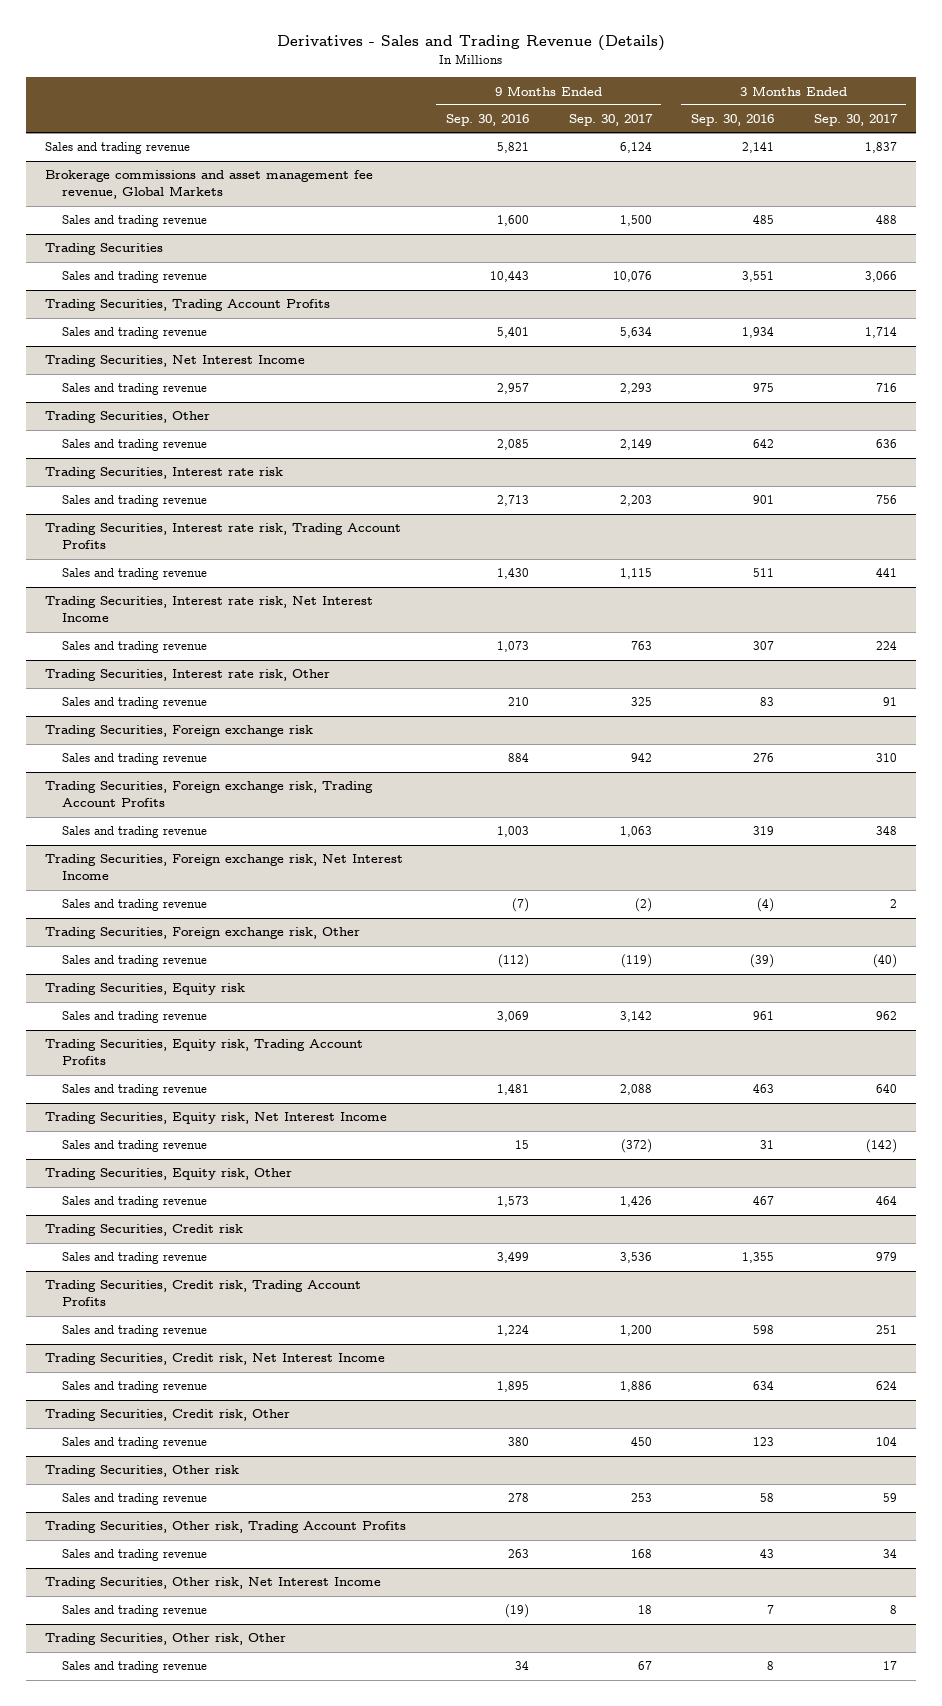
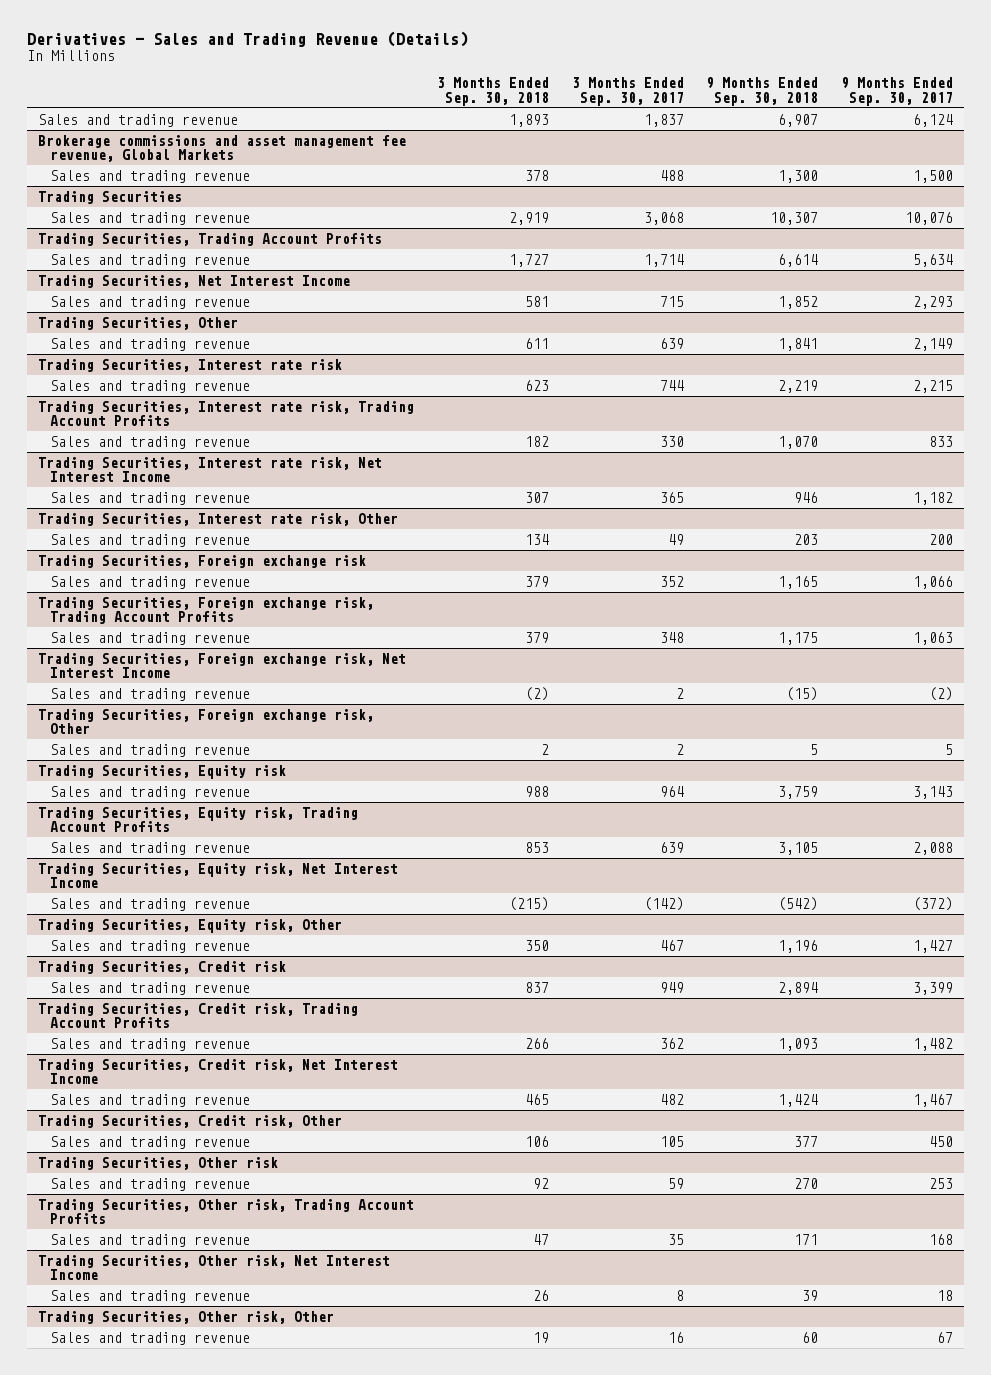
- | 9 Months Ended Sep. 30, 2016 | 9 Months Ended Sep. 30, 2017 | 3 Months Ended Sep. 30, 2016 | 3 Months Ended Sep. 30, 2017
+ | 3 Months Ended Sep. 30, 2018 | 3 Months Ended Sep. 30, 2017 | 9 Months Ended Sep. 30, 2018 | 9 Months Ended Sep. 30, 2017
@ Trading Securities
- Sales and trading revenue | 10,443 | 10,076 | 3,551 | 3,066
+ Sales and trading revenue | 2,919 | 3,068 | 10,307 | 10,076
@ Trading Securities, Net Interest Income
- Sales and trading revenue | 2,957 | 2,293 | 975 | 716
+ Sales and trading revenue | 581 | 715 | 1,852 | 2,293
@ Trading Securities, Other
- Sales and trading revenue | 2,085 | 2,149 | 642 | 636
+ Sales and trading revenue | 611 | 639 | 1,841 | 2,149
@ Trading Securities, Interest rate risk
- Sales and trading revenue | 2,713 | 2,203 | 901 | 756
+ Sales and trading revenue | 623 | 744 | 2,219 | 2,215
@ Trading Securities, Interest rate risk, Trading Account Profits
- Sales and trading revenue | 1,430 | 1,115 | 511 | 441
+ Sales and trading revenue | 182 | 330 | 1,070 | 833
@ Trading Securities, Interest rate risk, Net Interest Income
- Sales and trading revenue | 1,073 | 763 | 307 | 224
+ Sales and trading revenue | 307 | 365 | 946 | 1,182
@ Trading Securities, Interest rate risk, Other
- Sales and trading revenue | 210 | 325 | 83 | 91
+ Sales and trading revenue | 134 | 49 | 203 | 200
@ Trading Securities, Foreign exchange risk
- Sales and trading revenue | 884 | 942 | 276 | 310
+ Sales and trading revenue | 379 | 352 | 1,165 | 1,066
@ Trading Securities, Foreign exchange risk, Other
- Sales and trading revenue | (112) | (119) | (39) | (40)
+ Sales and trading revenue | 2 | 2 | 5 | 5
@ Trading Securities, Equity risk
- Sales and trading revenue | 3,069 | 3,142 | 961 | 962
+ Sales and trading revenue | 988 | 964 | 3,759 | 3,143
@ Trading Securities, Equity risk, Trading Account Profits
- Sales and trading revenue | 1,481 | 2,088 | 463 | 640
+ Sales and trading revenue | 853 | 639 | 3,105 | 2,088
@ Trading Securities, Equity risk, Other
- Sales and trading revenue | 1,573 | 1,426 | 467 | 464
+ Sales and trading revenue | 350 | 467 | 1,196 | 1,427
@ Trading Securities, Credit risk
- Sales and trading revenue | 3,499 | 3,536 | 1,355 | 979
+ Sales and trading revenue | 837 | 949 | 2,894 | 3,399
@ Trading Securities, Credit risk, Trading Account Profits
- Sales and trading revenue | 1,224 | 1,200 | 598 | 251
+ Sales and trading revenue | 266 | 362 | 1,093 | 1,482
@ Trading Securities, Credit risk, Net Interest Income
- Sales and trading revenue | 1,895 | 1,886 | 634 | 624
+ Sales and trading revenue | 465 | 482 | 1,424 | 1,467
@ Trading Securities, Credit risk, Other
- Sales and trading revenue | 380 | 450 | 123 | 104
+ Sales and trading revenue | 106 | 105 | 377 | 450
@ Trading Securities, Other risk, Trading Account Profits
- Sales and trading revenue | 263 | 168 | 43 | 34
+ Sales and trading revenue | 47 | 35 | 171 | 168
@ Trading Securities, Other risk, Other
- Sales and trading revenue | 34 | 67 | 8 | 17
+ Sales and trading revenue | 19 | 16 | 60 | 67

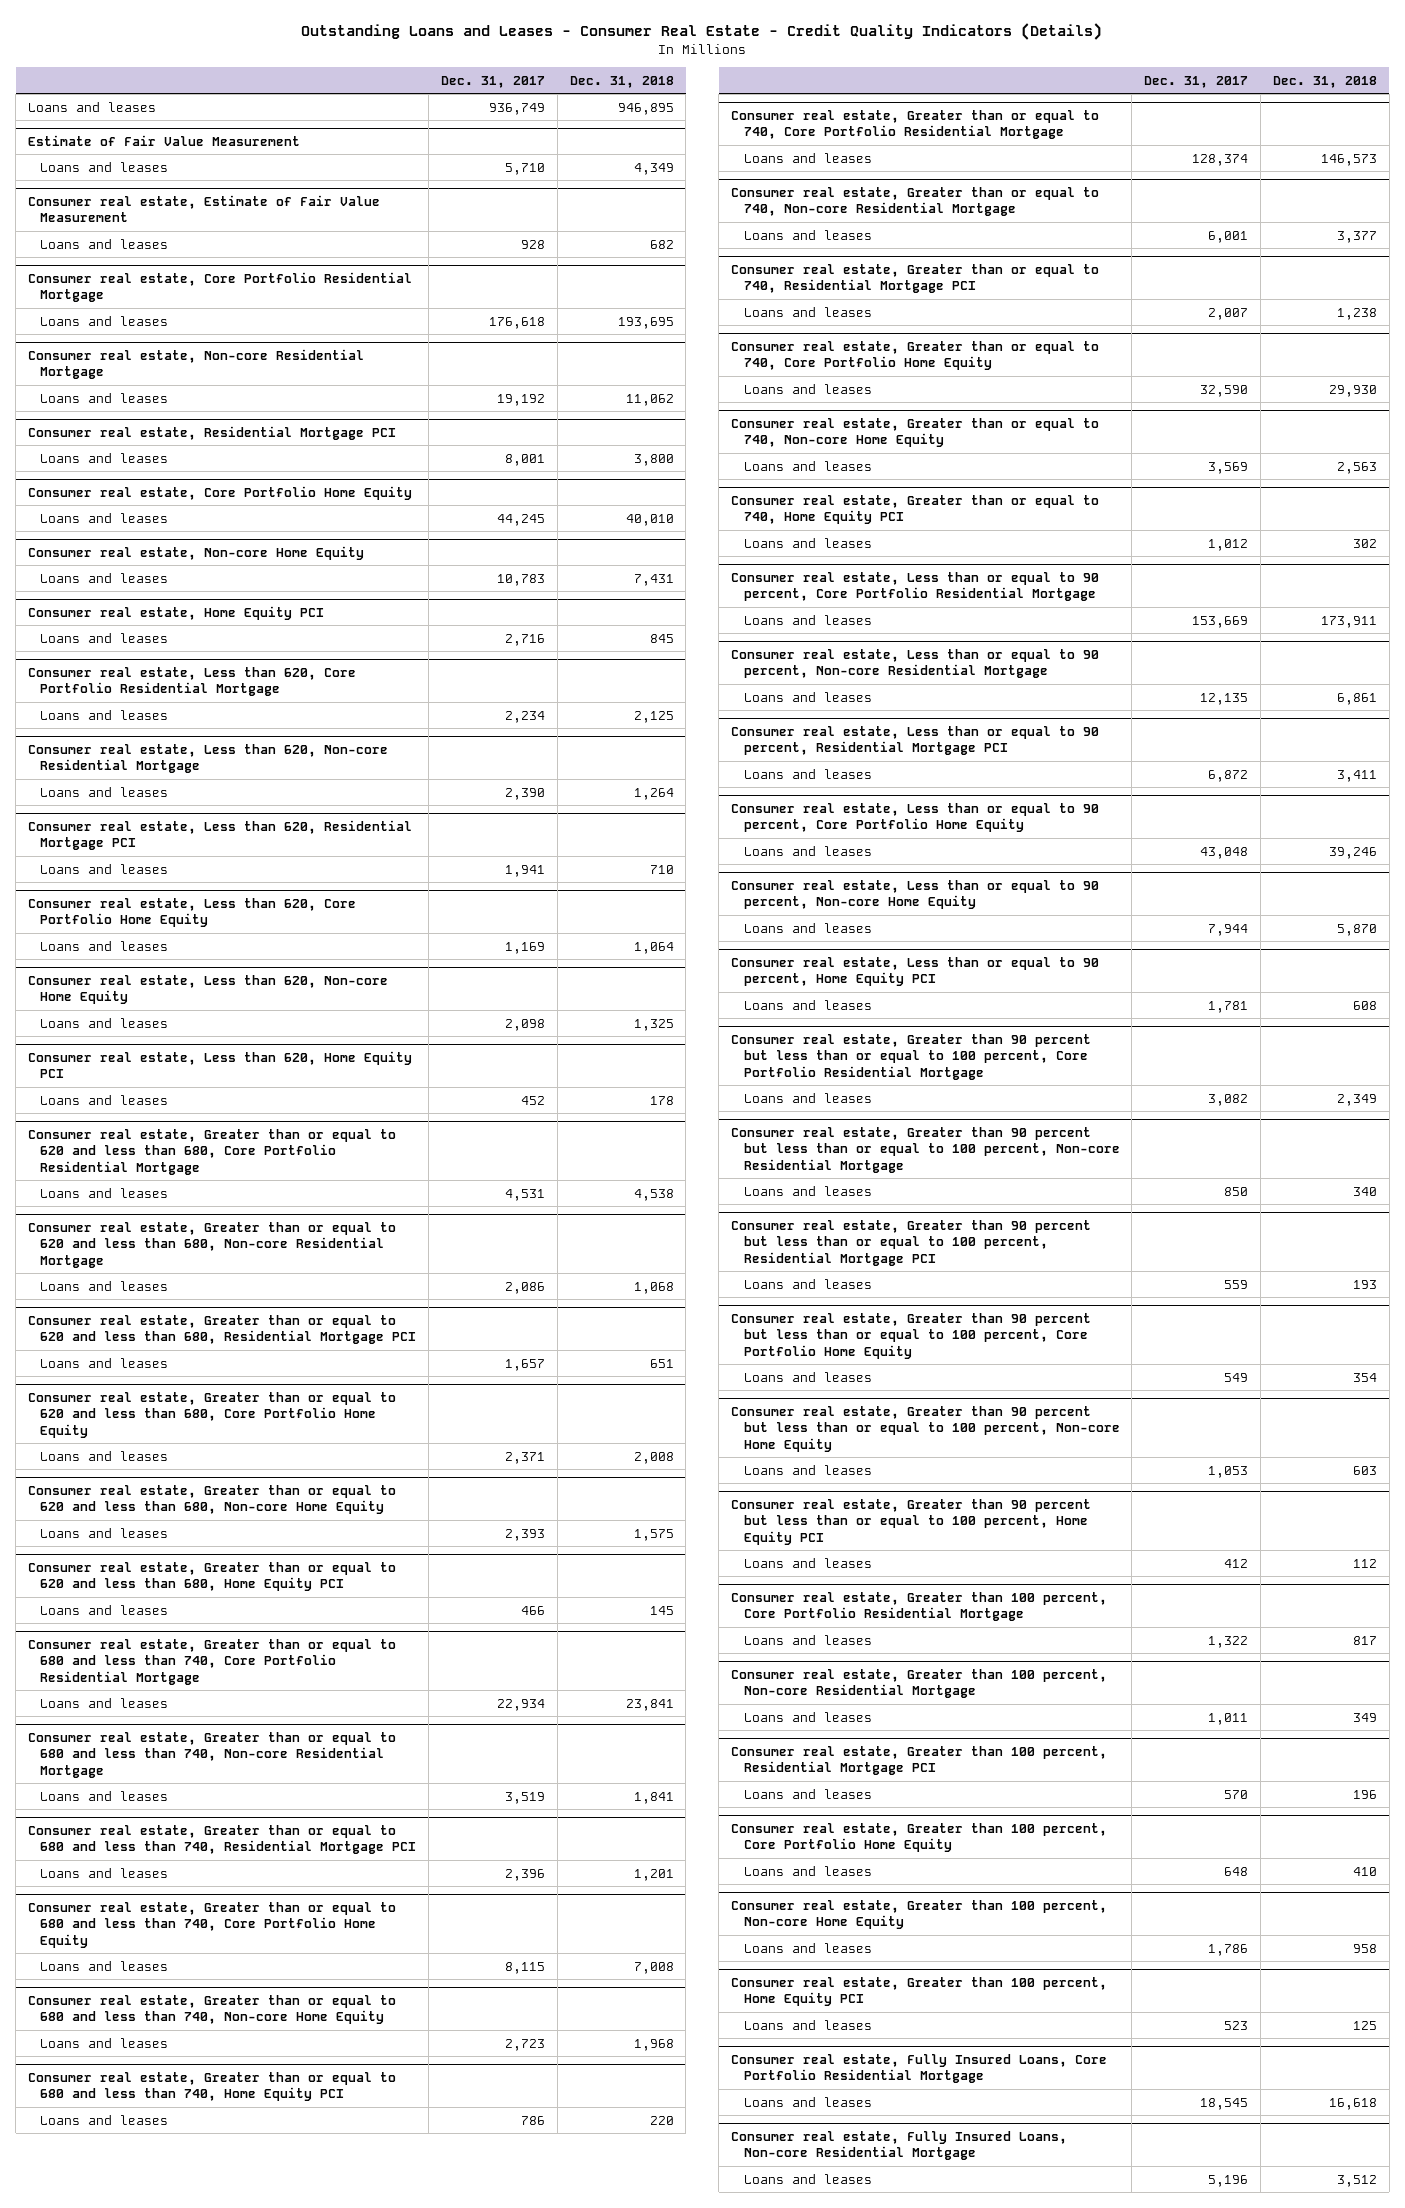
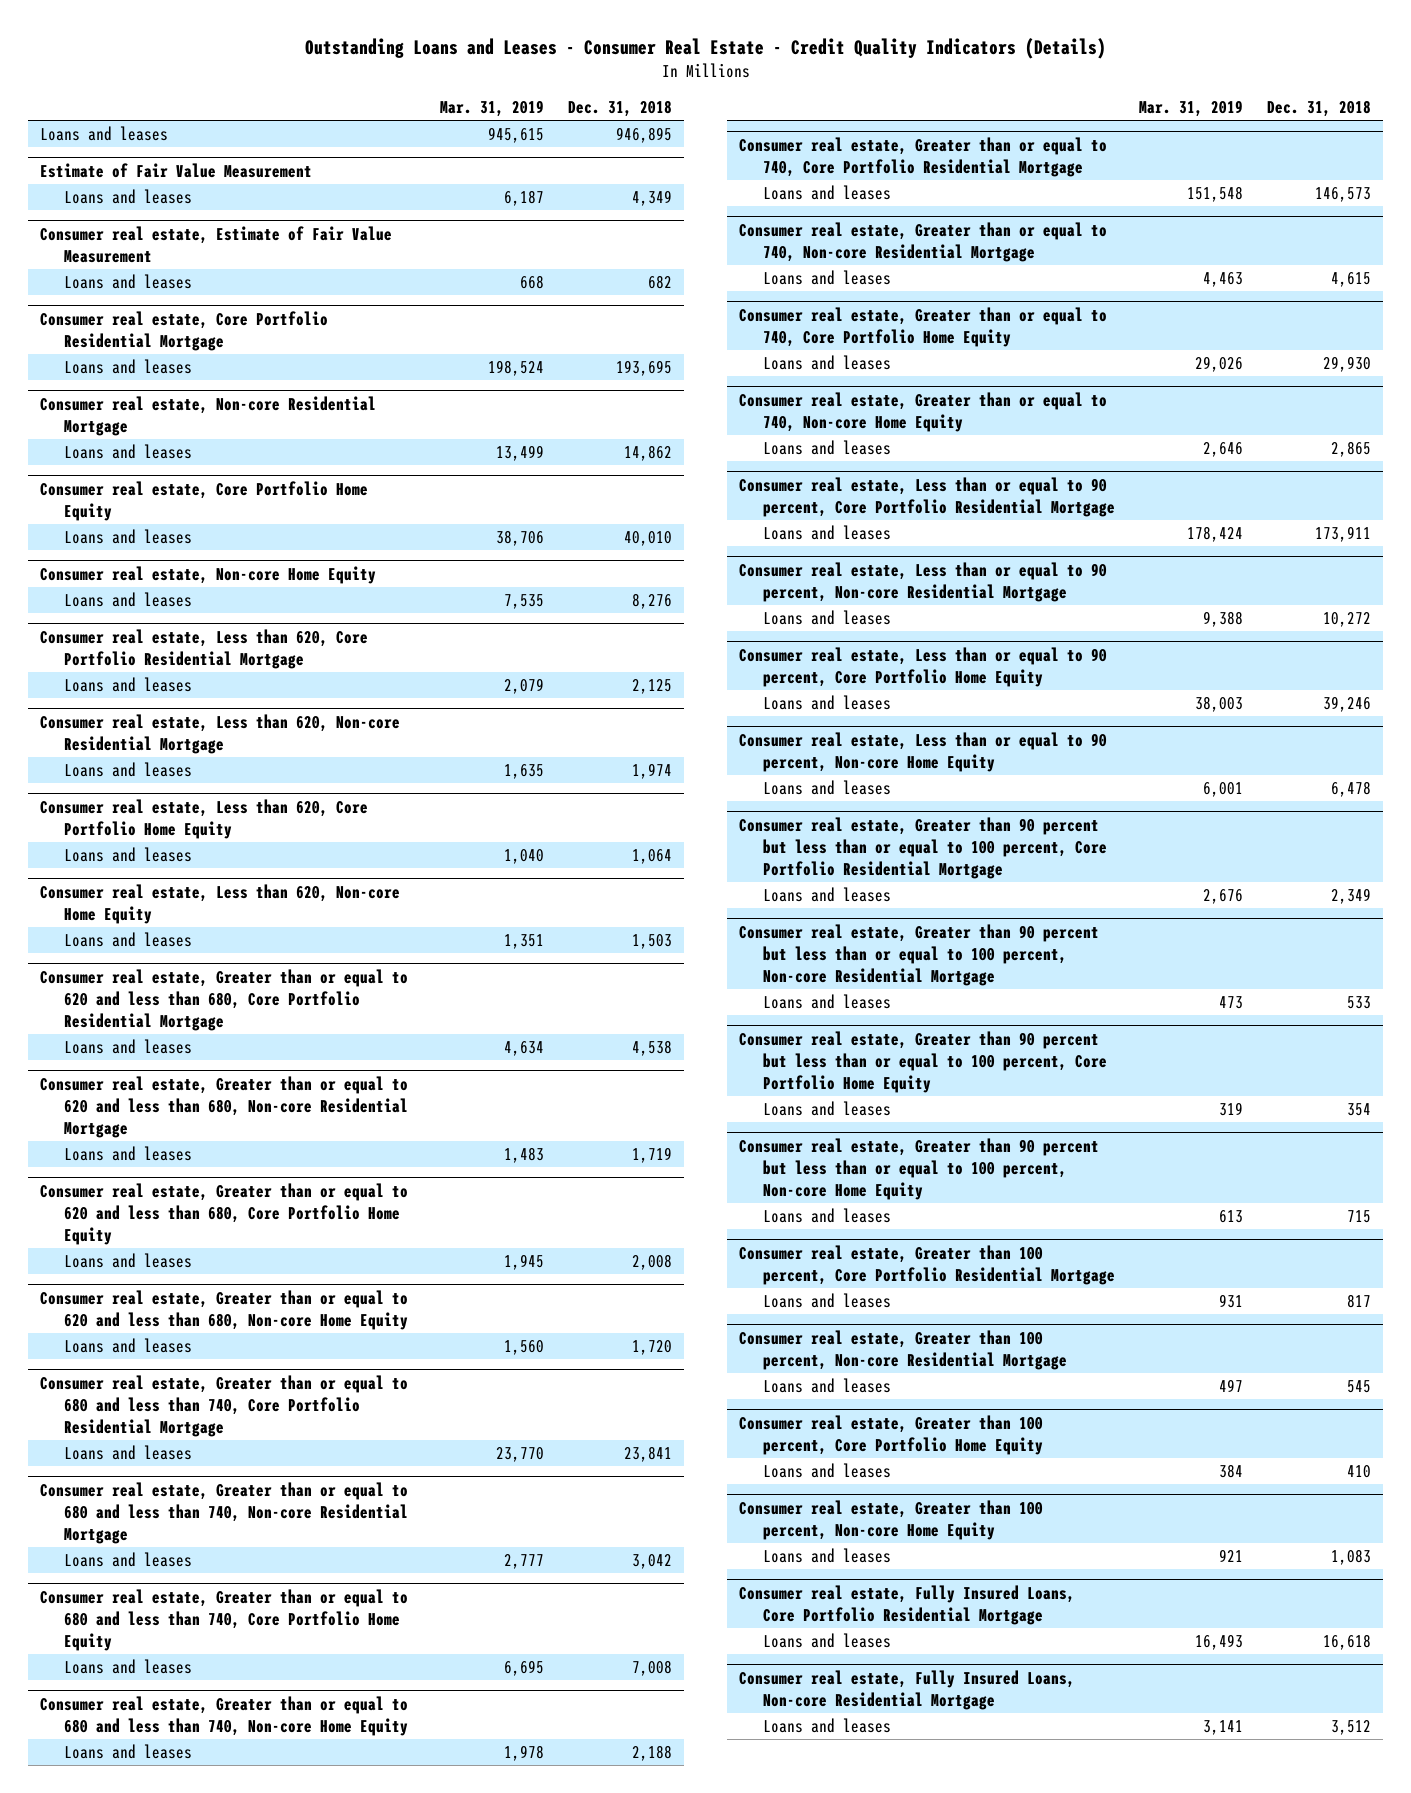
- | Dec. 31, 2017 | Dec. 31, 2018
+ | Mar. 31, 2019 | Dec. 31, 2018
@ Consumer real estate, Non-core Residential Mortgage
- Loans and leases | 19,192 | 11,062
- Consumer real estate, Residential Mortgage PCI
- Loans and leases | 8,001 | 3,800
@ Consumer real estate, Non-core Residential Mortgage
+ Loans and leases | 13,499 | 14,862
@ Consumer real estate, Non-core Home Equity
- Loans and leases | 10,783 | 7,431
- Consumer real estate, Home Equity PCI
- Loans and leases | 2,716 | 845
@ Consumer real estate, Non-core Home Equity
+ Loans and leases | 7,535 | 8,276
@ Consumer real estate, Less than 620, Non-core Residential Mortgage
- Loans and leases | 2,390 | 1,264
- Consumer real estate, Less than 620, Residential Mortgage PCI
- Loans and leases | 1,941 | 710
@ Consumer real estate, Less than 620, Non-core Residential Mortgage
+ Loans and leases | 1,635 | 1,974
@ Consumer real estate, Less than 620, Non-core Home Equity
- Loans and leases | 2,098 | 1,325
- Consumer real estate, Less than 620, Home Equity PCI
- Loans and leases | 452 | 178
@ Consumer real estate, Less than 620, Non-core Home Equity
+ Loans and leases | 1,351 | 1,503
@ Consumer real estate, Greater than or equal to 620 and less than 680, Non-core Residential Mortgage
- Loans and leases | 2,086 | 1,068
- Consumer real estate, Greater than or equal to 620 and less than 680, Residential Mortgage PCI
- Loans and leases | 1,657 | 651
@ Consumer real estate, Greater than or equal to 620 and less than 680, Non-core Residential Mortgage
+ Loans and leases | 1,483 | 1,719
@ Consumer real estate, Greater than or equal to 620 and less than 680, Non-core Home Equity
- Loans and leases | 2,393 | 1,575
- Consumer real estate, Greater than or equal to 620 and less than 680, Home Equity PCI
- Loans and leases | 466 | 145
@ Consumer real estate, Greater than or equal to 620 and less than 680, Non-core Home Equity
+ Loans and leases | 1,560 | 1,720
@ Consumer real estate, Greater than or equal to 680 and less than 740, Non-core Residential Mortgage
- Loans and leases | 3,519 | 1,841
- Consumer real estate, Greater than or equal to 680 and less than 740, Residential Mortgage PCI
- Loans and leases | 2,396 | 1,201
@ Consumer real estate, Greater than or equal to 680 and less than 740, Non-core Residential Mortgage
+ Loans and leases | 2,777 | 3,042
@ Consumer real estate, Greater than or equal to 680 and less than 740, Non-core Home Equity
- Loans and leases | 2,723 | 1,968
- Consumer real estate, Greater than or equal to 680 and less than 740, Home Equity PCI
- Loans and leases | 786 | 220
@ Consumer real estate, Greater than or equal to 680 and less than 740, Non-core Home Equity
+ Loans and leases | 1,978 | 2,188
@ Consumer real estate, Greater than or equal to 740, Non-core Residential Mortgage
- Loans and leases | 6,001 | 3,377
- Consumer real estate, Greater than or equal to 740, Residential Mortgage PCI
- Loans and leases | 2,007 | 1,238
@ Consumer real estate, Greater than or equal to 740, Non-core Residential Mortgage
+ Loans and leases | 4,463 | 4,615
@ Consumer real estate, Greater than or equal to 740, Non-core Home Equity
- Loans and leases | 3,569 | 2,563
- Consumer real estate, Greater than or equal to 740, Home Equity PCI
- Loans and leases | 1,012 | 302
@ Consumer real estate, Greater than or equal to 740, Non-core Home Equity
+ Loans and leases | 2,646 | 2,865
@ Consumer real estate, Less than or equal to 90 percent, Non-core Residential Mortgage
- Loans and leases | 12,135 | 6,861
- Consumer real estate, Less than or equal to 90 percent, Residential Mortgage PCI
- Loans and leases | 6,872 | 3,411
@ Consumer real estate, Less than or equal to 90 percent, Non-core Residential Mortgage
+ Loans and leases | 9,388 | 10,272
@ Consumer real estate, Less than or equal to 90 percent, Non-core Home Equity
- Loans and leases | 7,944 | 5,870
- Consumer real estate, Less than or equal to 90 percent, Home Equity PCI
- Loans and leases | 1,781 | 608
@ Consumer real estate, Less than or equal to 90 percent, Non-core Home Equity
+ Loans and leases | 6,001 | 6,478
@ Consumer real estate, Greater than 90 percent but less than or equal to 100 percent, Non-core Residential Mortgage
- Loans and leases | 850 | 340
- Consumer real estate, Greater than 90 percent but less than or equal to 100 percent, Residential Mortgage PCI
- Loans and leases | 559 | 193
@ Consumer real estate, Greater than 90 percent but less than or equal to 100 percent, Non-core Residential Mortgage
+ Loans and leases | 473 | 533
@ Consumer real estate, Greater than 90 percent but less than or equal to 100 percent, Non-core Home Equity
- Loans and leases | 1,053 | 603
- Consumer real estate, Greater than 90 percent but less than or equal to 100 percent, Home Equity PCI
- Loans and leases | 412 | 112
@ Consumer real estate, Greater than 90 percent but less than or equal to 100 percent, Non-core Home Equity
+ Loans and leases | 613 | 715
@ Consumer real estate, Greater than 100 percent, Non-core Residential Mortgage
- Loans and leases | 1,011 | 349
- Consumer real estate, Greater than 100 percent, Residential Mortgage PCI
- Loans and leases | 570 | 196
@ Consumer real estate, Greater than 100 percent, Non-core Residential Mortgage
+ Loans and leases | 497 | 545
@ Consumer real estate, Greater than 100 percent, Non-core Home Equity
- Loans and leases | 1,786 | 958
- Consumer real estate, Greater than 100 percent, Home Equity PCI
- Loans and leases | 523 | 125
@ Consumer real estate, Greater than 100 percent, Non-core Home Equity
+ Loans and leases | 921 | 1,083

